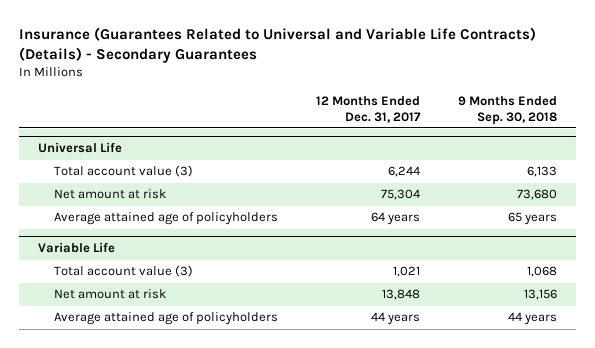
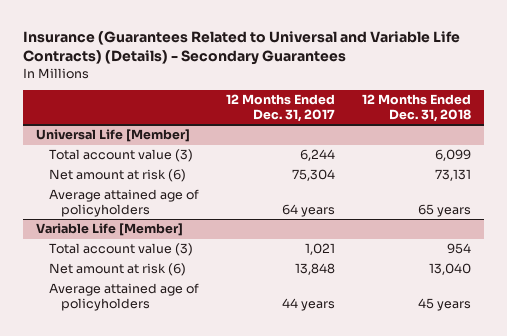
- | 12 Months Ended Dec. 31, 2017 | 9 Months Ended Sep. 30, 2018
+ | 12 Months Ended Dec. 31, 2017 | 12 Months Ended Dec. 31, 2018
- Universal Life
+ Universal Life [Member]
- Net amount at risk | 75,304 | 73,680
+ Net amount at risk (6) | 75,304 | 73,131
- Variable Life
+ Variable Life [Member]
- Net amount at risk | 13,848 | 13,156
+ Net amount at risk (6) | 13,848 | 13,040

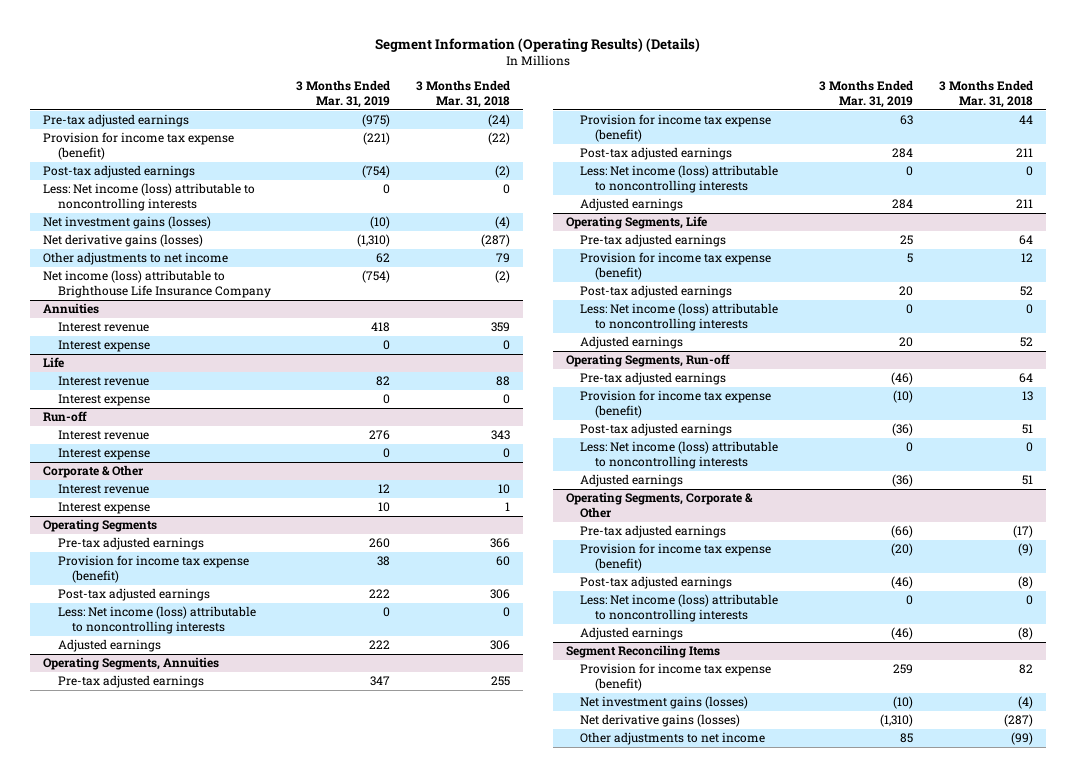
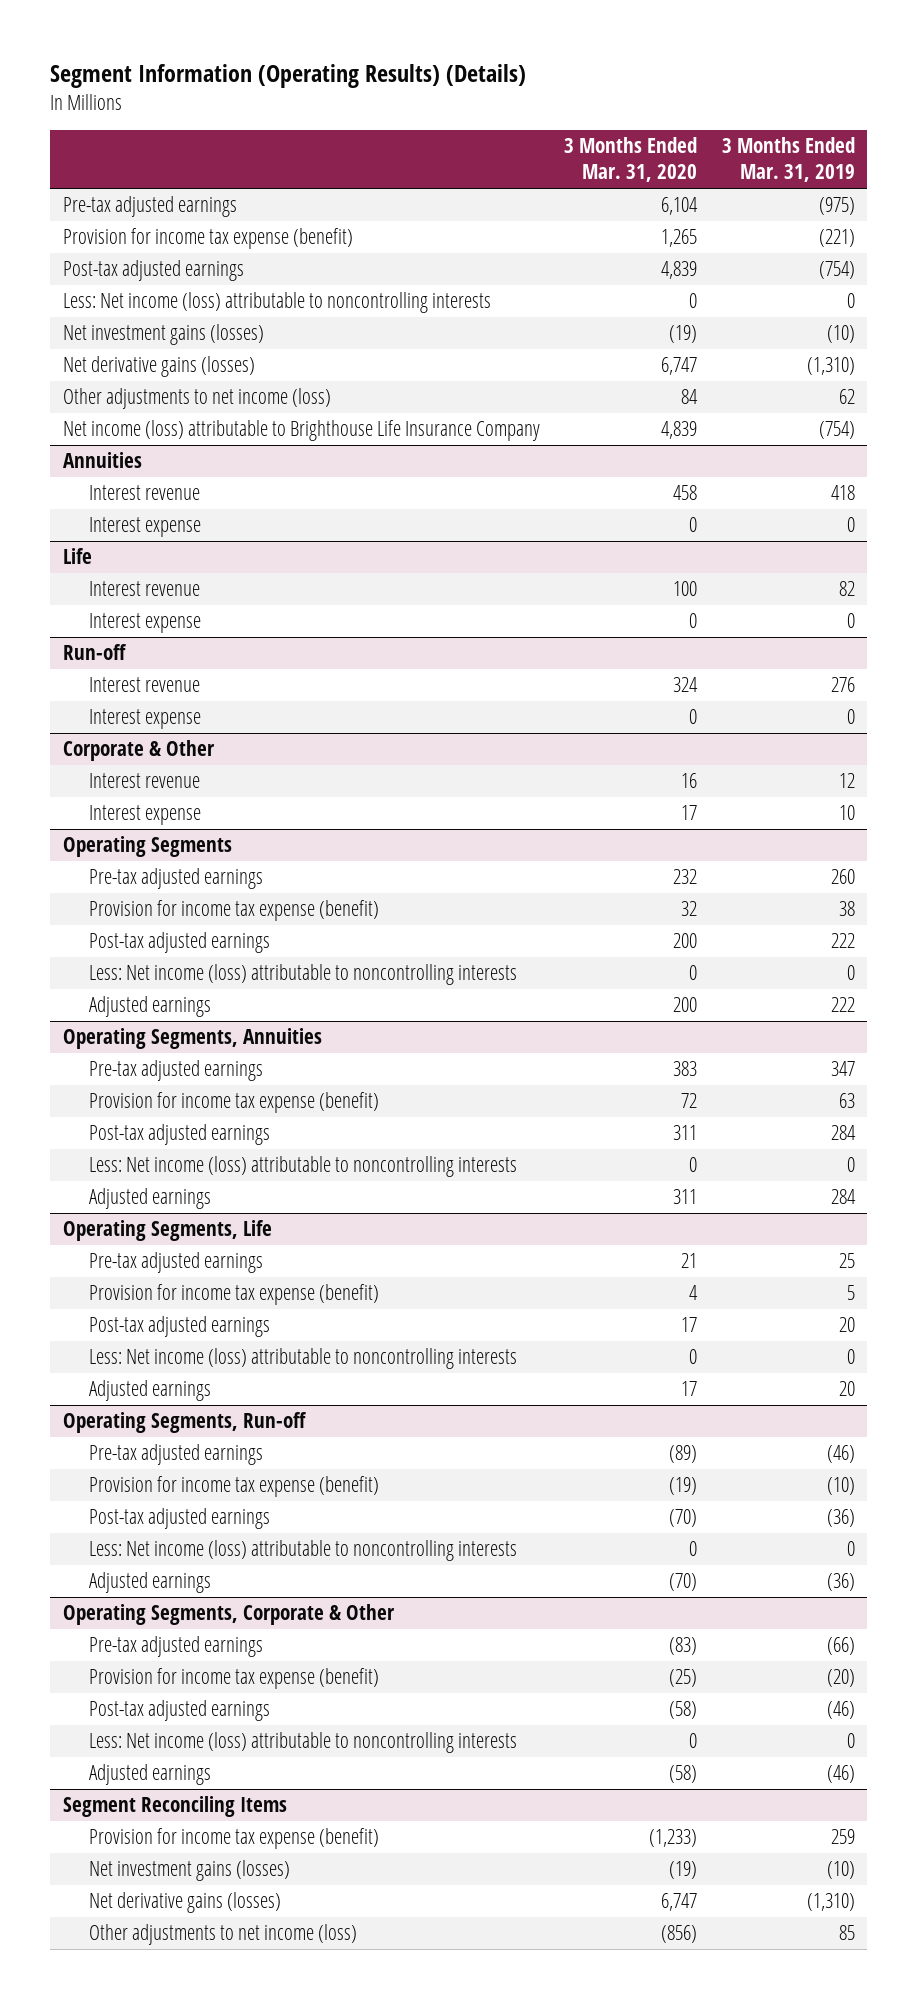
- | 3 Months Ended Mar. 31, 2019 | 3 Months Ended Mar. 31, 2018
+ | 3 Months Ended Mar. 31, 2020 | 3 Months Ended Mar. 31, 2019
- Other adjustments to net income | 62 | 79
+ Other adjustments to net income (loss) | 84 | 62
@ Segment Reconciling Items
- Other adjustments to net income | 85 | (99)
+ Other adjustments to net income (loss) | (856) | 85

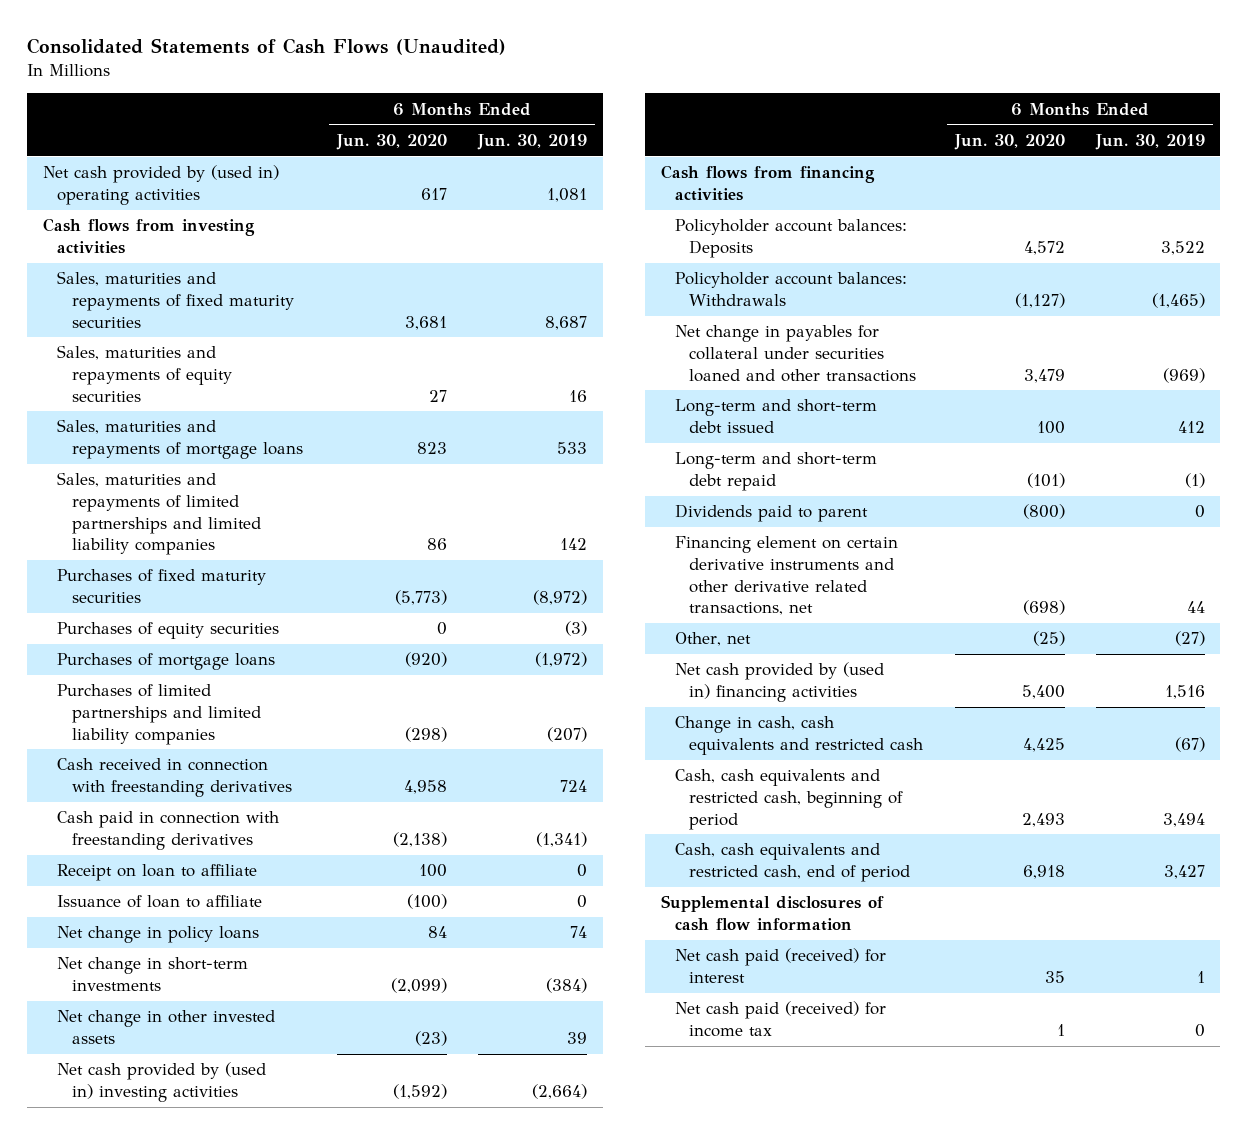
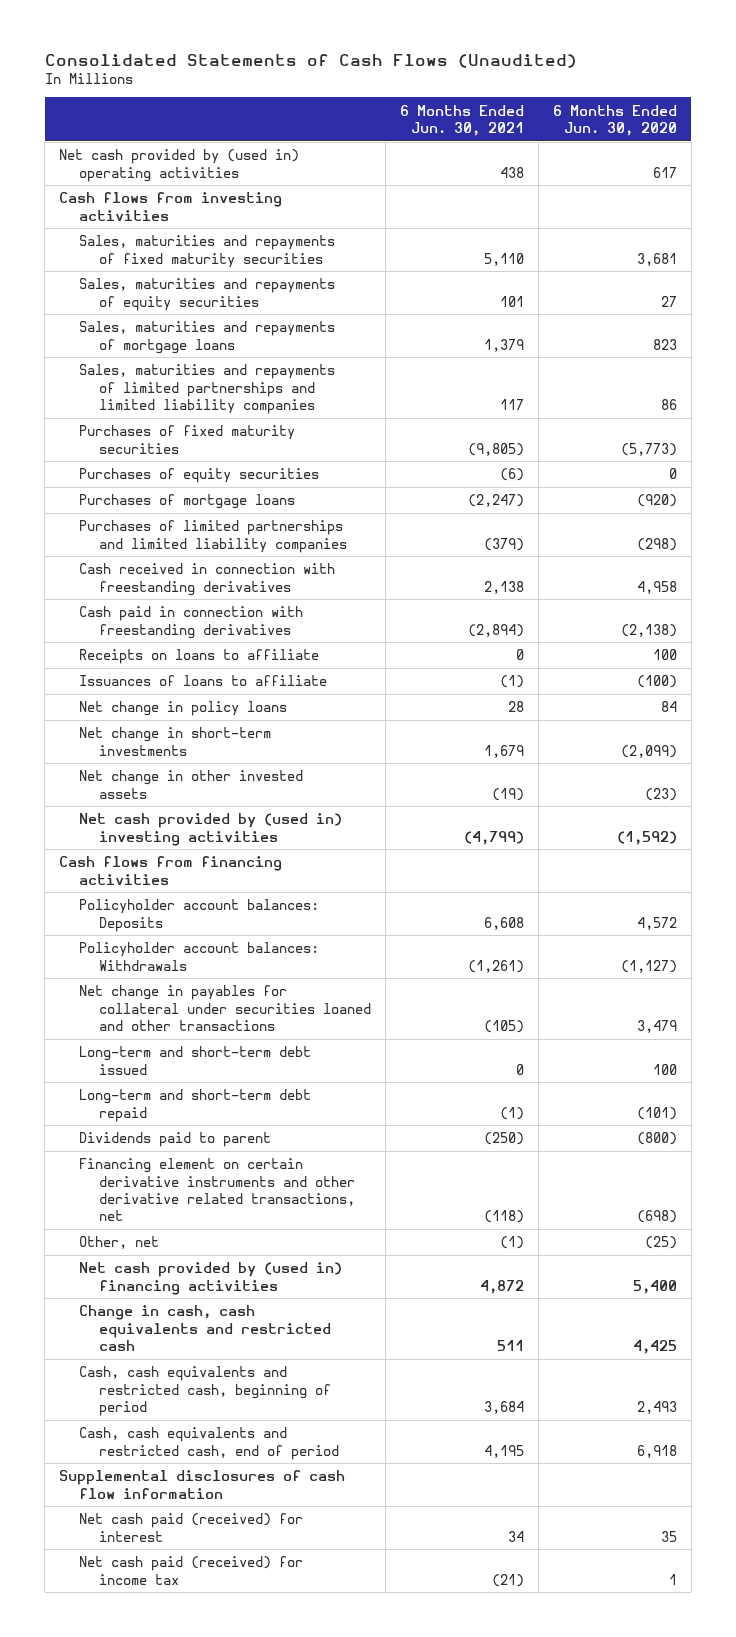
- | 6 Months Ended Jun. 30, 2020 | 6 Months Ended Jun. 30, 2019
+ | 6 Months Ended Jun. 30, 2021 | 6 Months Ended Jun. 30, 2020
- Receipt on loan to affiliate | 100 | 0
- Issuance of loan to affiliate | (100) | 0
+ Receipts on loans to affiliate | 0 | 100
+ Issuances of loans to affiliate | (1) | (100)

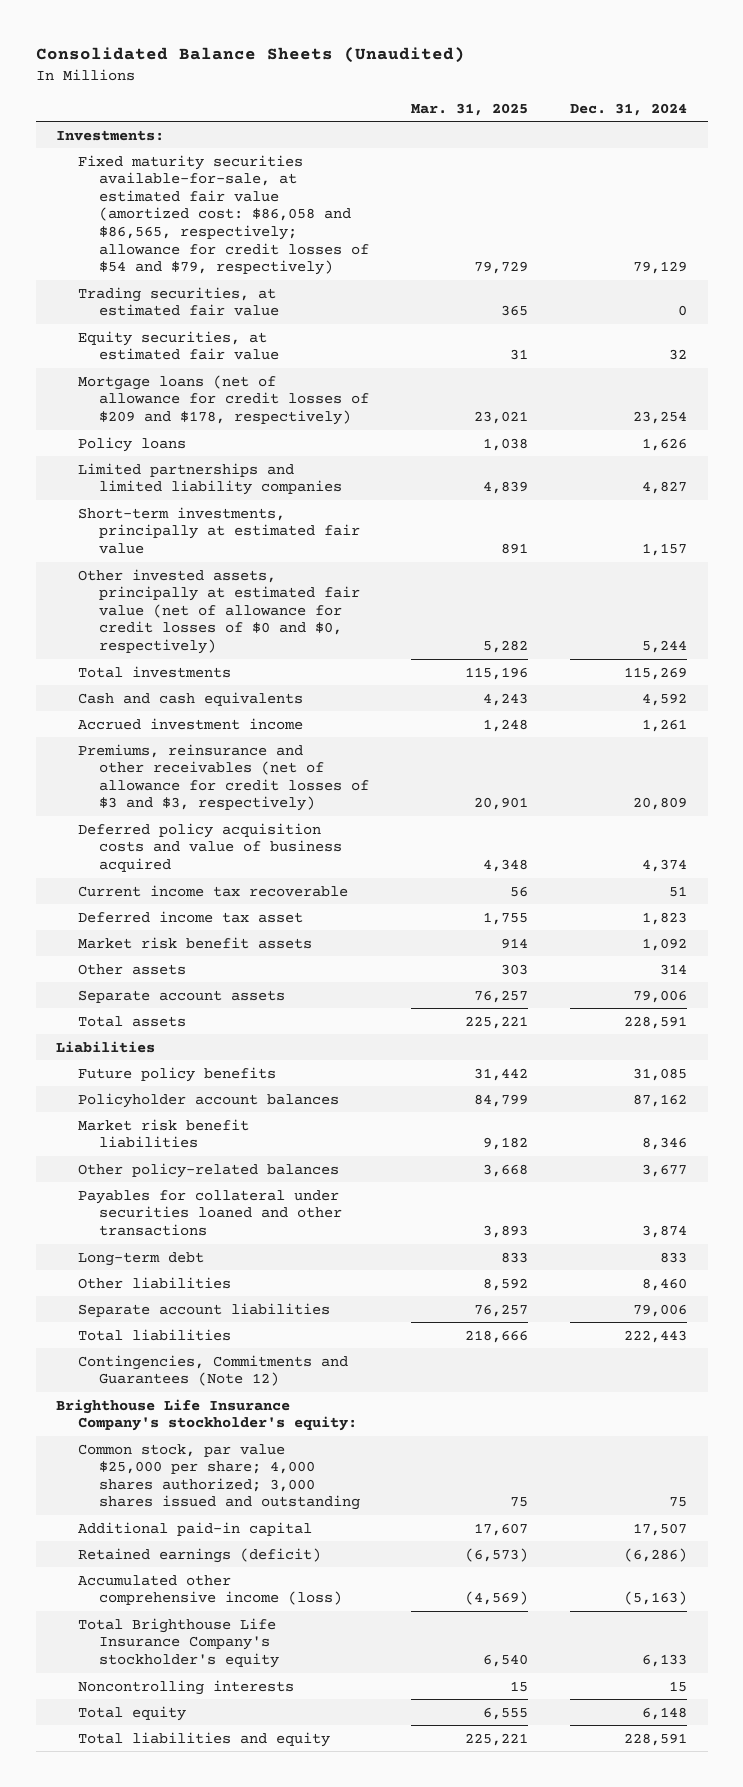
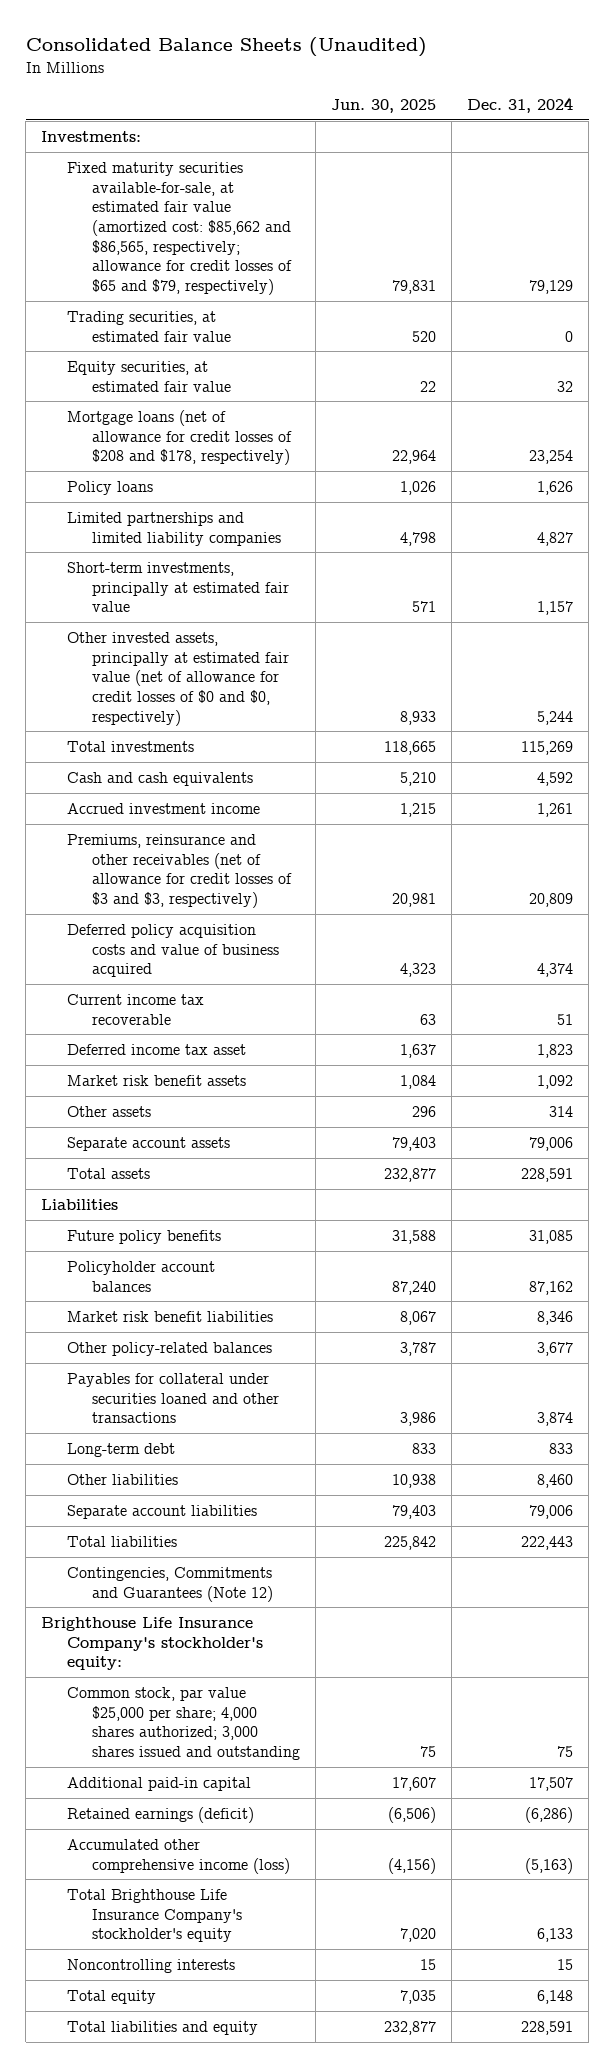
- | Mar. 31, 2025 | Dec. 31, 2024
+ | Jun. 30, 2025 | Dec. 31, 2024
- Fixed maturity securities available-for-sale, at estimated fair value (amortized cost: $86,058 and $86,565, respectively; allowance for credit losses of $54 and $79, respectively) | 79,729 | 79,129
+ Fixed maturity securities available-for-sale, at estimated fair value (amortized cost: $85,662 and $86,565, respectively; allowance for credit losses of $65 and $79, respectively) | 79,831 | 79,129
- Mortgage loans (net of allowance for credit losses of $209 and $178, respectively) | 23,021 | 23,254
+ Mortgage loans (net of allowance for credit losses of $208 and $178, respectively) | 22,964 | 23,254

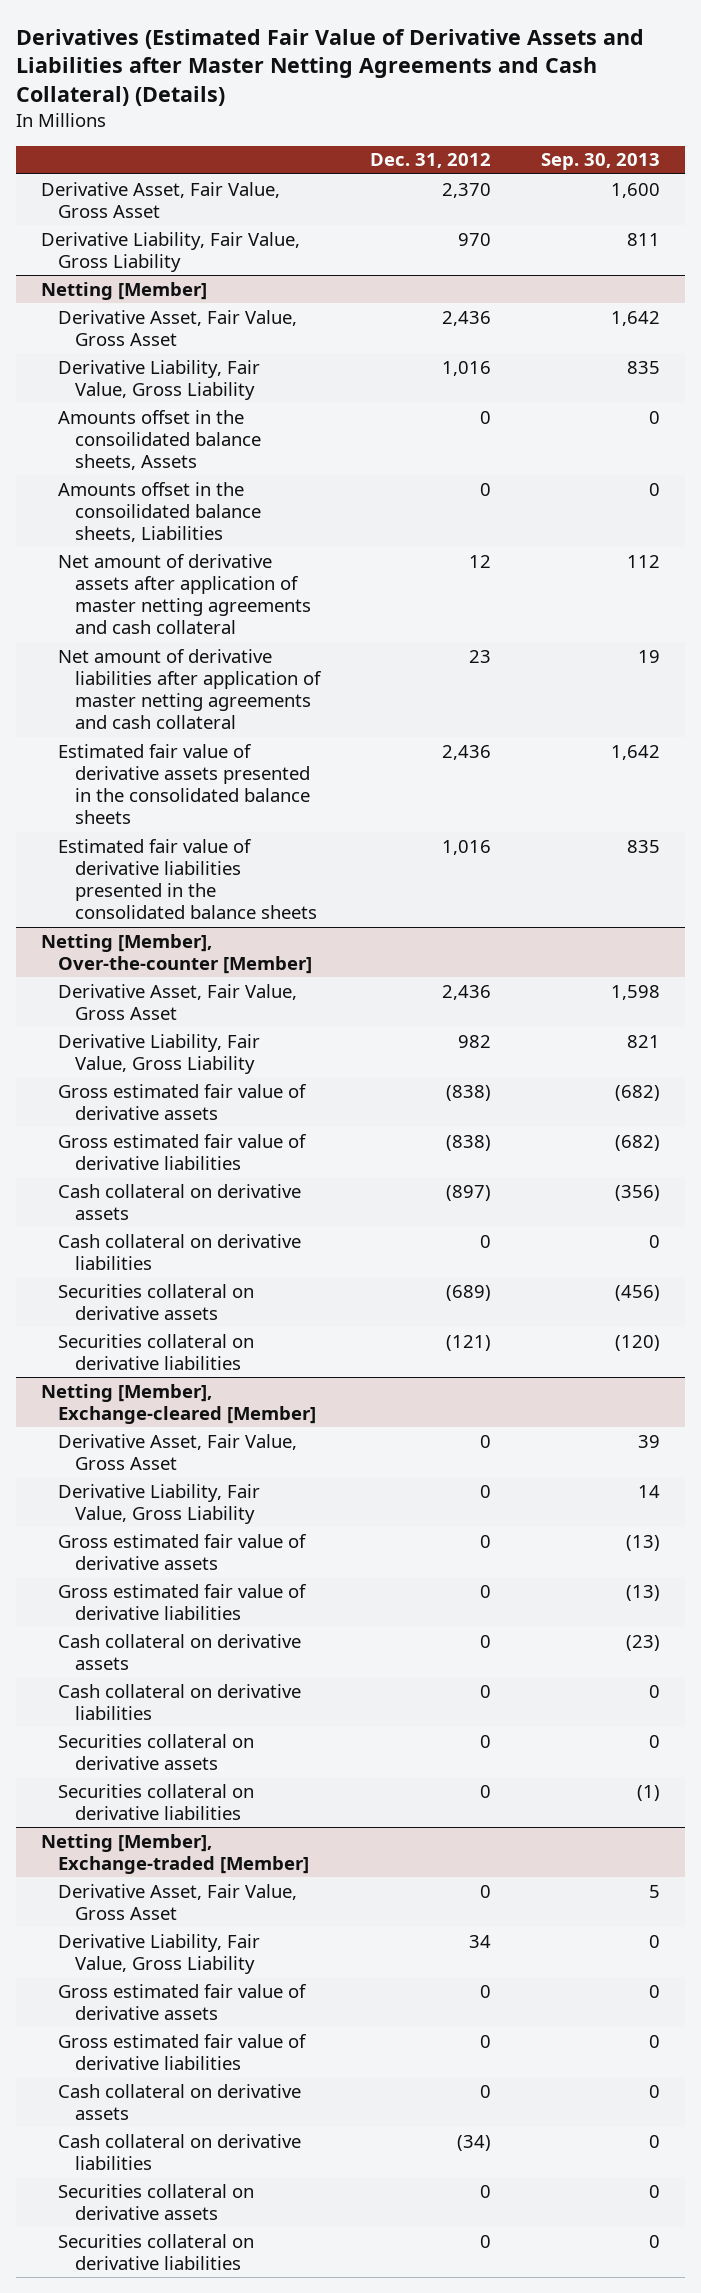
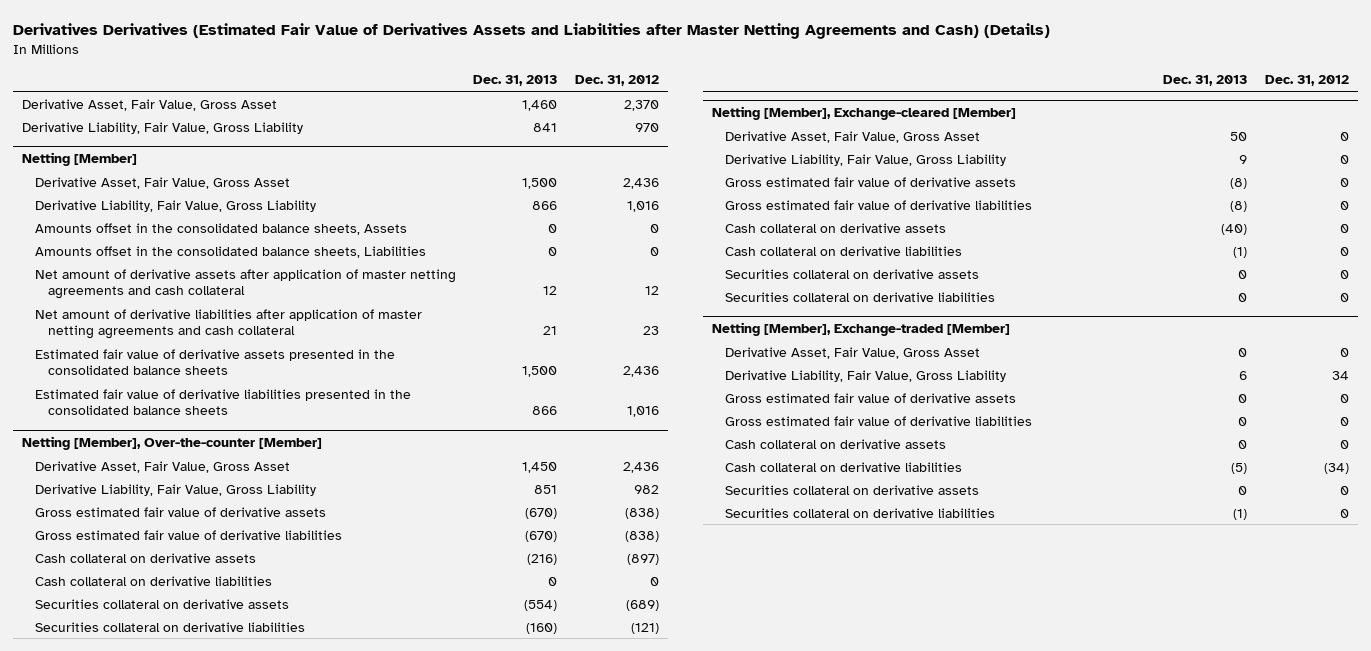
- Derivatives (Estimated Fair Value of Derivative Assets and Liabilities after Master Netting Agreements and Cash Collateral) (Details)
+ Derivatives Derivatives (Estimated Fair Value of Derivatives Assets and Liabilities after Master Netting Agreements and Cash) (Details)
- | Dec. 31, 2012 | Sep. 30, 2013
+ | Dec. 31, 2013 | Dec. 31, 2012
@ Netting [Member]
- Amounts offset in the consoilidated balance sheets, Assets | 0 | 0
- Amounts offset in the consoilidated balance sheets, Liabilities | 0 | 0
+ Amounts offset in the consolidated balance sheets, Assets | 0 | 0
+ Amounts offset in the consolidated balance sheets, Liabilities | 0 | 0

